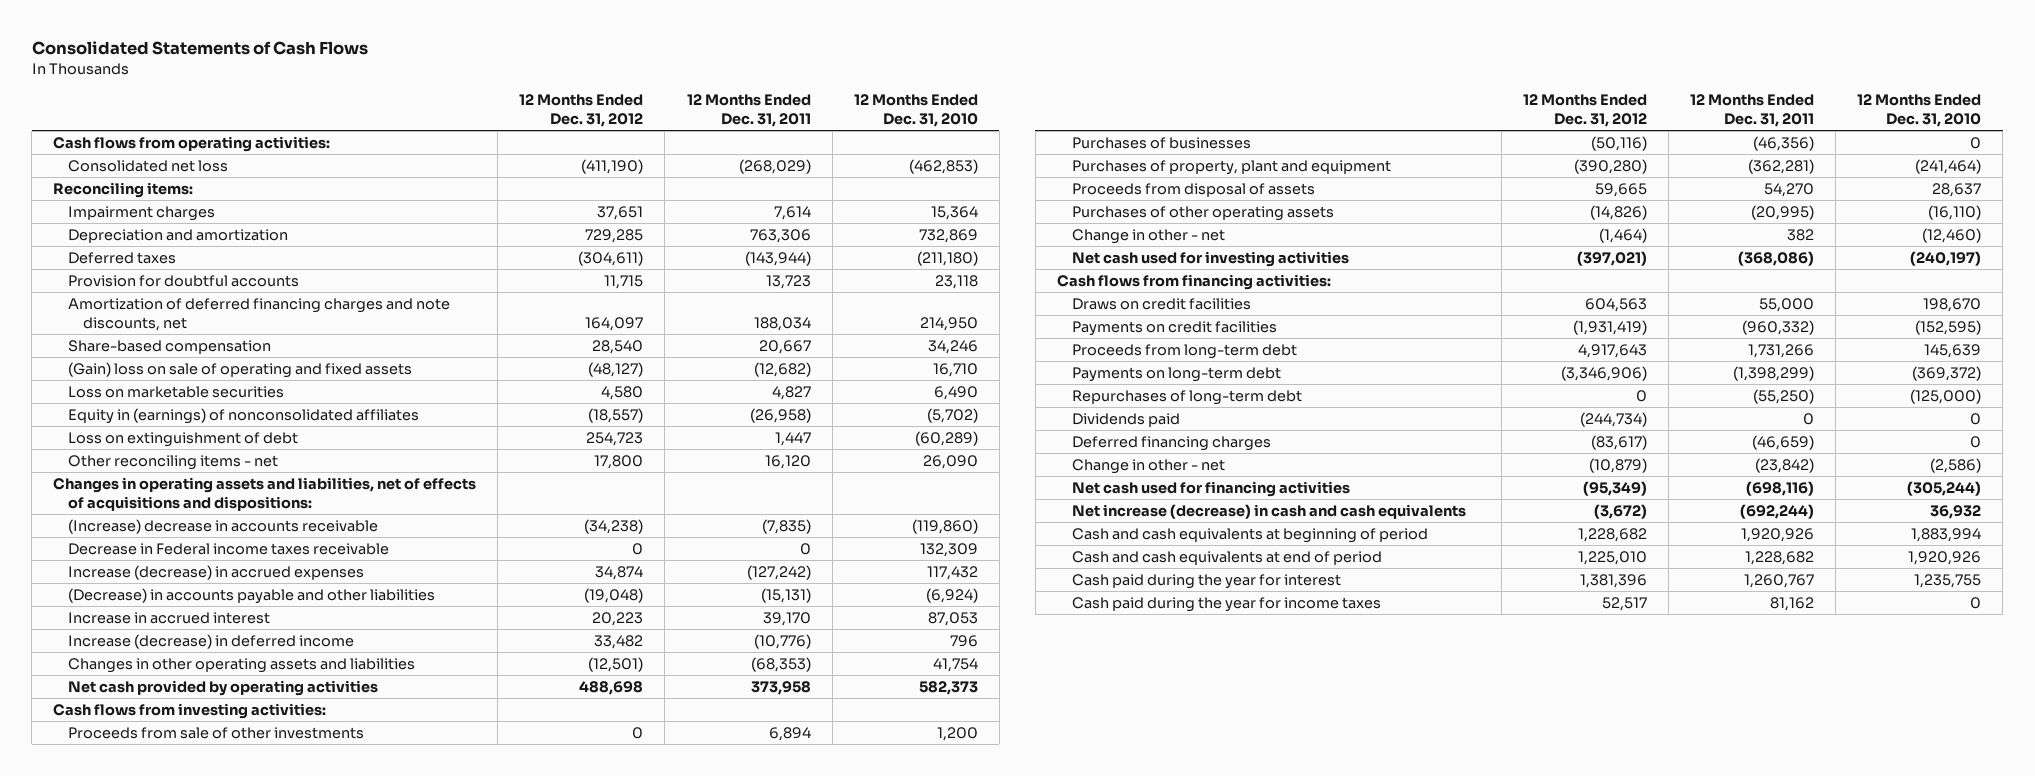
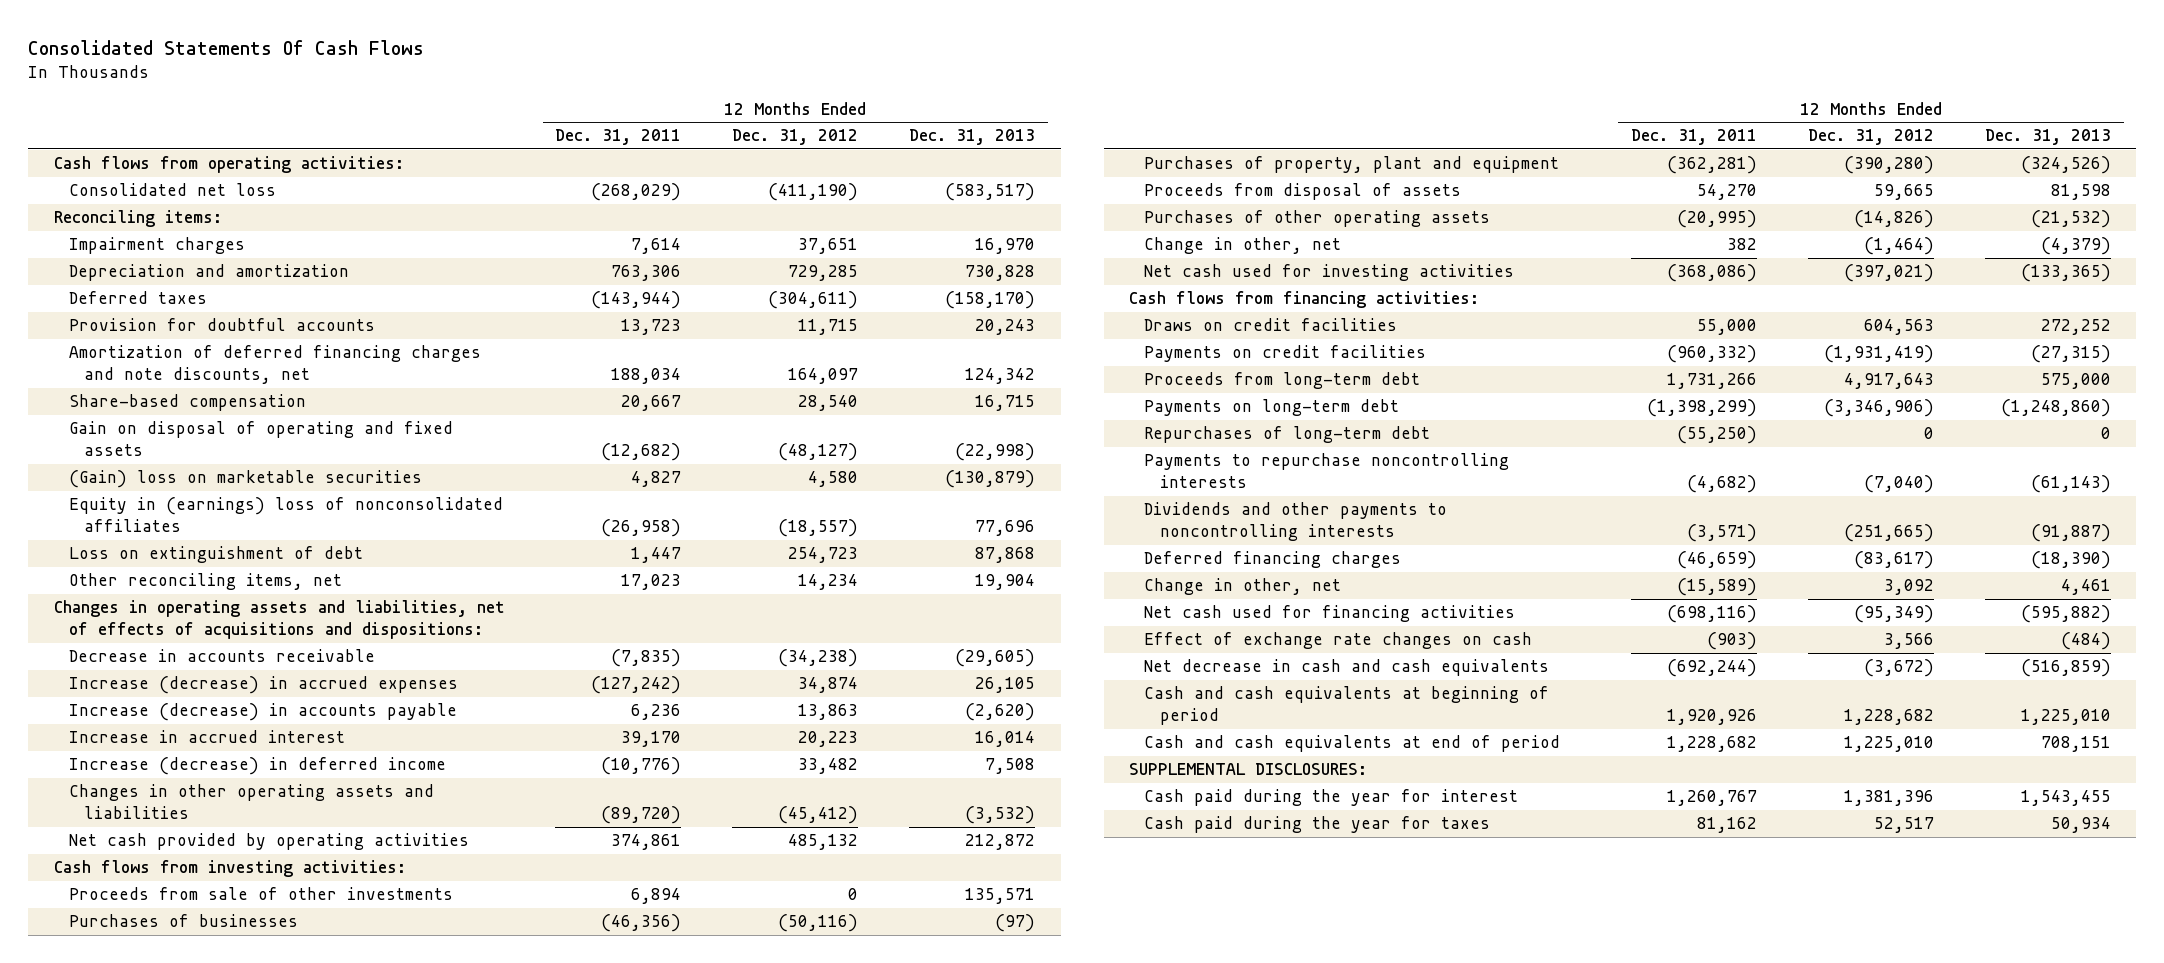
- Consolidated Statements of Cash Flows
+ Consolidated Statements Of Cash Flows
- | 12 Months Ended Dec. 31, 2012 | 12 Months Ended Dec. 31, 2011 | 12 Months Ended Dec. 31, 2010
+ | 12 Months Ended Dec. 31, 2011 | 12 Months Ended Dec. 31, 2012 | 12 Months Ended Dec. 31, 2013
- (Gain) loss on sale of operating and fixed assets | (48,127) | (12,682) | 16,710
- Loss on marketable securities | 4,580 | 4,827 | 6,490
- Equity in (earnings) of nonconsolidated affiliates | (18,557) | (26,958) | (5,702)
+ Gain on disposal of operating and fixed assets | (12,682) | (48,127) | (22,998)
+ (Gain) loss on marketable securities | 4,827 | 4,580 | (130,879)
+ Equity in (earnings) loss of nonconsolidated affiliates | (26,958) | (18,557) | 77,696
- Other reconciling items - net | 17,800 | 16,120 | 26,090
+ Other reconciling items, net | 17,023 | 14,234 | 19,904
- (Increase) decrease in accounts receivable | (34,238) | (7,835) | (119,860)
- Decrease in Federal income taxes receivable | 0 | 0 | 132,309
+ Decrease in accounts receivable | (7,835) | (34,238) | (29,605)
- (Decrease) in accounts payable and other liabilities | (19,048) | (15,131) | (6,924)
+ Increase (decrease) in accounts payable | 6,236 | 13,863 | (2,620)
- Changes in other operating assets and liabilities | (12,501) | (68,353) | 41,754
- Net cash provided by operating activities | 488,698 | 373,958 | 582,373
+ Changes in other operating assets and liabilities | (89,720) | (45,412) | (3,532)
+ Net cash provided by operating activities | 374,861 | 485,132 | 212,872
- Change in other - net | (1,464) | 382 | (12,460)
+ Change in other, net | 382 | (1,464) | (4,379)
- Dividends paid | (244,734) | 0 | 0
+ Payments to repurchase noncontrolling interests | (4,682) | (7,040) | (61,143)
+ Dividends and other payments to noncontrolling interests | (3,571) | (251,665) | (91,887)
- Change in other - net | (10,879) | (23,842) | (2,586)
+ Change in other, net | (15,589) | 3,092 | 4,461
- Net increase (decrease) in cash and cash equivalents | (3,672) | (692,244) | 36,932
+ Effect of exchange rate changes on cash | (903) | 3,566 | (484)
+ Net decrease in cash and cash equivalents | (692,244) | (3,672) | (516,859)
+ SUPPLEMENTAL DISCLOSURES:
- Cash paid during the year for income taxes | 52,517 | 81,162 | 0
+ Cash paid during the year for taxes | 81,162 | 52,517 | 50,934

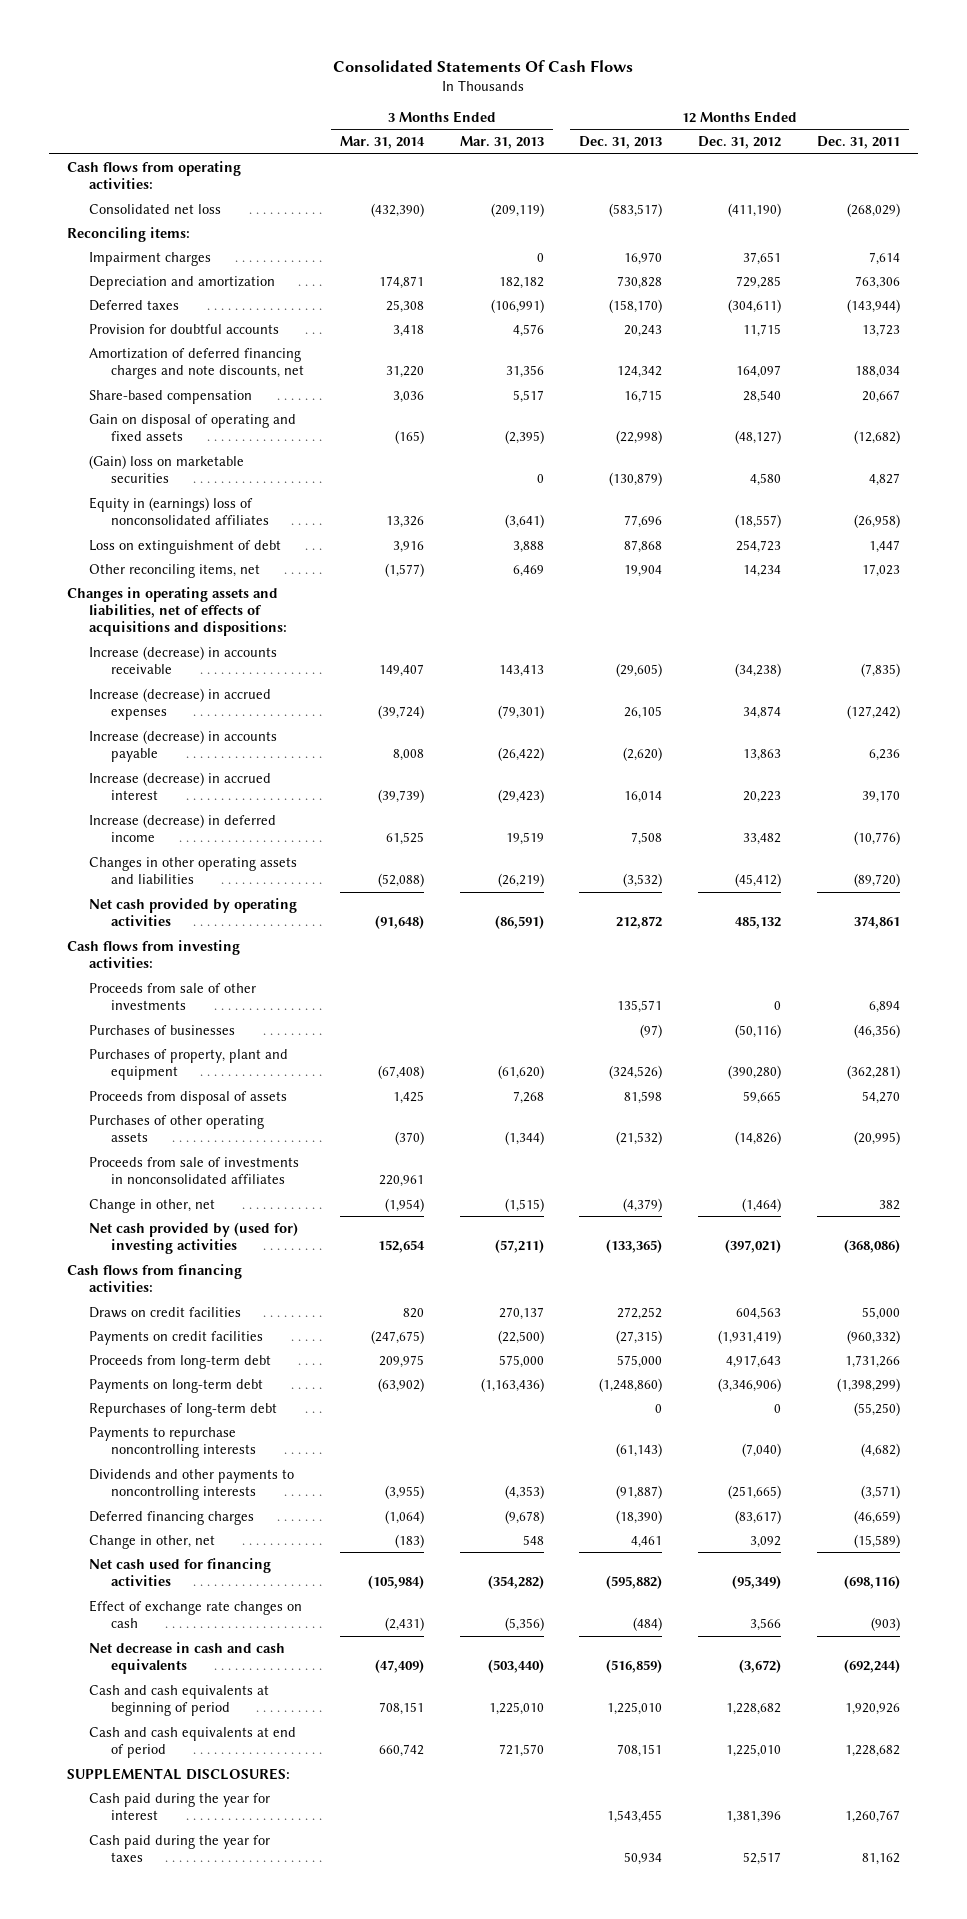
- | 12 Months Ended Dec. 31, 2011 | 12 Months Ended Dec. 31, 2012 | 12 Months Ended Dec. 31, 2013
+ | 3 Months Ended Mar. 31, 2014 | 3 Months Ended Mar. 31, 2013 | 12 Months Ended Dec. 31, 2013 | 12 Months Ended Dec. 31, 2012 | 12 Months Ended Dec. 31, 2011
- Decrease in accounts receivable | (7,835) | (34,238) | (29,605)
+ Increase (decrease) in accounts receivable | 149,407 | 143,413 | (29,605) | (34,238) | (7,835)
- Increase in accrued interest | 39,170 | 20,223 | 16,014
+ Increase (decrease) in accrued interest | (39,739) | (29,423) | 16,014 | 20,223 | 39,170
+ Proceeds from sale of investments in nonconsolidated affiliates | 220,961 | | | |
- Net cash used for investing activities | (368,086) | (397,021) | (133,365)
+ Net cash provided by (used for) investing activities | 152,654 | (57,211) | (133,365) | (397,021) | (368,086)

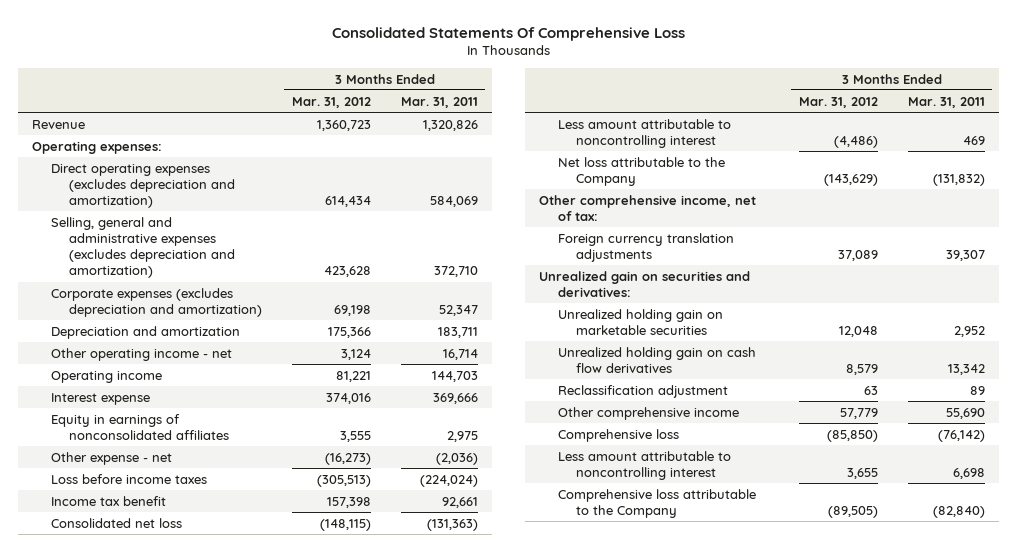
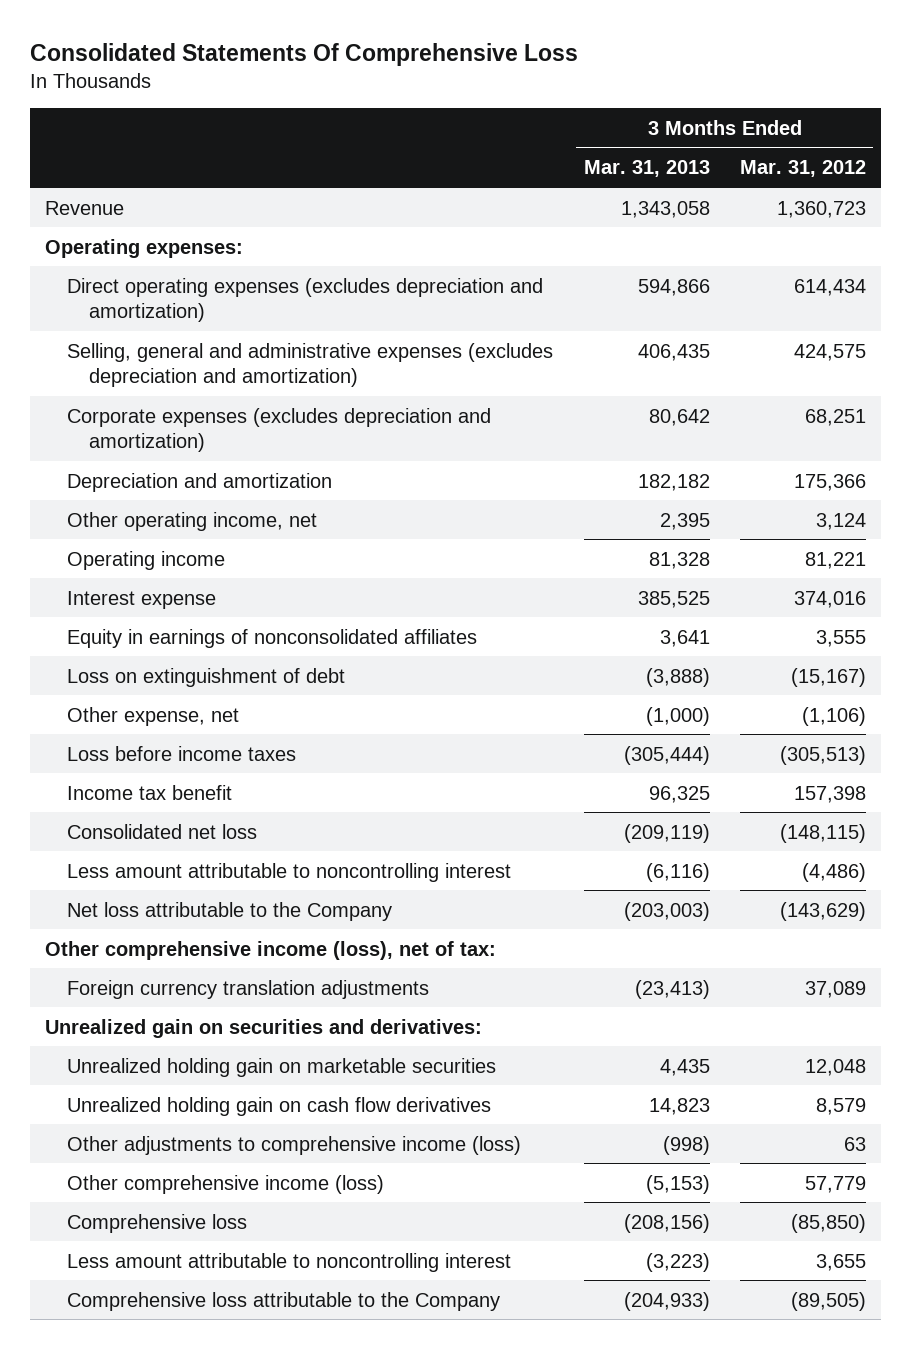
- | 3 Months Ended Mar. 31, 2012 | 3 Months Ended Mar. 31, 2011
+ | 3 Months Ended Mar. 31, 2013 | 3 Months Ended Mar. 31, 2012
- Selling, general and administrative expenses (excludes depreciation and amortization) | 423,628 | 372,710
- Corporate expenses (excludes depreciation and amortization) | 69,198 | 52,347
+ Selling, general and administrative expenses (excludes depreciation and amortization) | 406,435 | 424,575
+ Corporate expenses (excludes depreciation and amortization) | 80,642 | 68,251
- Other operating income - net | 3,124 | 16,714
+ Other operating income, net | 2,395 | 3,124
- Other expense - net | (16,273) | (2,036)
+ Loss on extinguishment of debt | (3,888) | (15,167)
+ Other expense, net | (1,000) | (1,106)
- Other comprehensive income, net of tax:
+ Other comprehensive income (loss), net of tax:
- Reclassification adjustment | 63 | 89
- Other comprehensive income | 57,779 | 55,690
+ Other adjustments to comprehensive income (loss) | (998) | 63
+ Other comprehensive income (loss) | (5,153) | 57,779

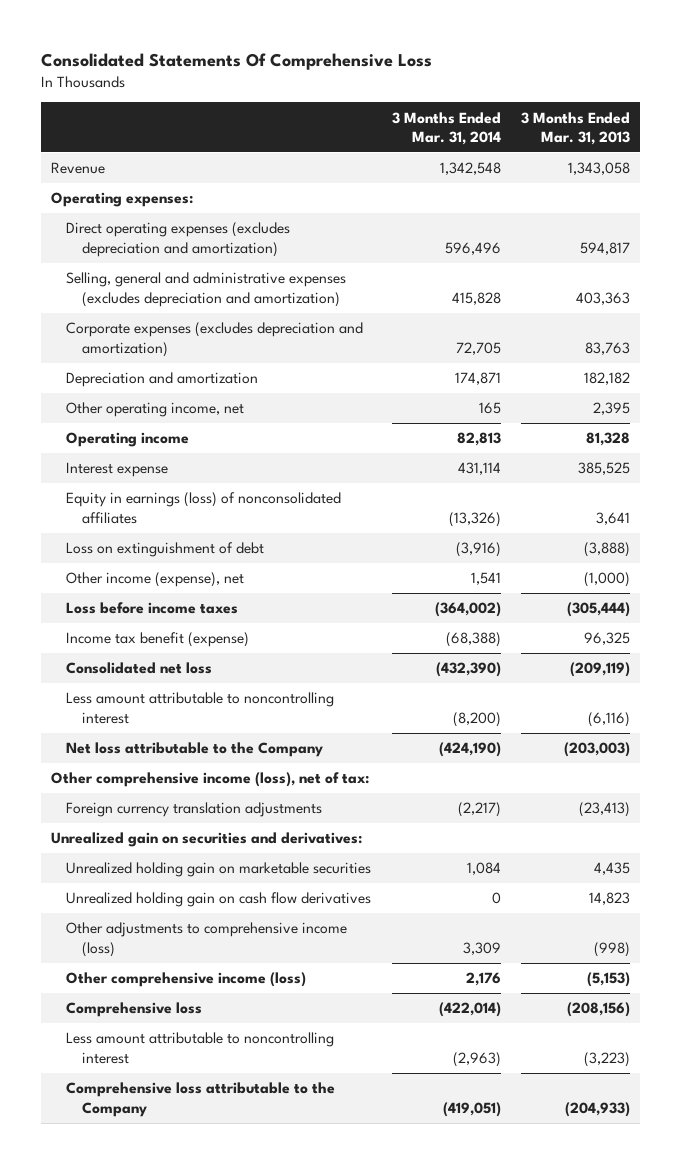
- | 3 Months Ended Mar. 31, 2013 | 3 Months Ended Mar. 31, 2012
+ | 3 Months Ended Mar. 31, 2014 | 3 Months Ended Mar. 31, 2013
- Direct operating expenses (excludes depreciation and amortization) | 594,866 | 614,434
- Selling, general and administrative expenses (excludes depreciation and amortization) | 406,435 | 424,575
- Corporate expenses (excludes depreciation and amortization) | 80,642 | 68,251
+ Direct operating expenses (excludes depreciation and amortization) | 596,496 | 594,817
+ Selling, general and administrative expenses (excludes depreciation and amortization) | 415,828 | 403,363
+ Corporate expenses (excludes depreciation and amortization) | 72,705 | 83,763
- Equity in earnings of nonconsolidated affiliates | 3,641 | 3,555
+ Equity in earnings (loss) of nonconsolidated affiliates | (13,326) | 3,641
- Other expense, net | (1,000) | (1,106)
+ Other income (expense), net | 1,541 | (1,000)
- Income tax benefit | 96,325 | 157,398
+ Income tax benefit (expense) | (68,388) | 96,325

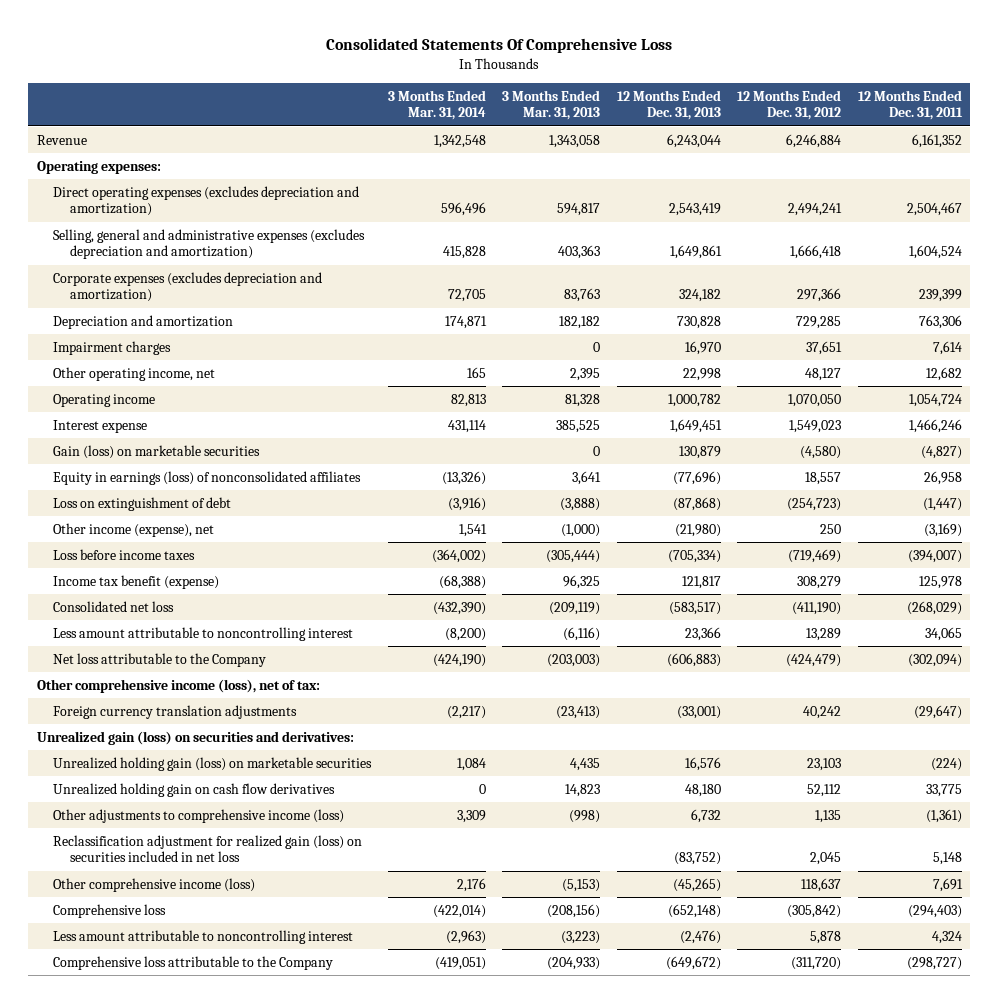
- | 3 Months Ended Mar. 31, 2014 | 3 Months Ended Mar. 31, 2013
+ | 3 Months Ended Mar. 31, 2014 | 3 Months Ended Mar. 31, 2013 | 12 Months Ended Dec. 31, 2013 | 12 Months Ended Dec. 31, 2012 | 12 Months Ended Dec. 31, 2011
+ Impairment charges | | 0 | 16,970 | 37,651 | 7,614
+ Gain (loss) on marketable securities | | 0 | 130,879 | (4,580) | (4,827)
- Unrealized gain on securities and derivatives:
- Unrealized holding gain on marketable securities | 1,084 | 4,435
+ Unrealized gain (loss) on securities and derivatives:
+ Unrealized holding gain (loss) on marketable securities | 1,084 | 4,435 | 16,576 | 23,103 | (224)
+ Reclassification adjustment for realized gain (loss) on securities included in net loss | | | (83,752) | 2,045 | 5,148

